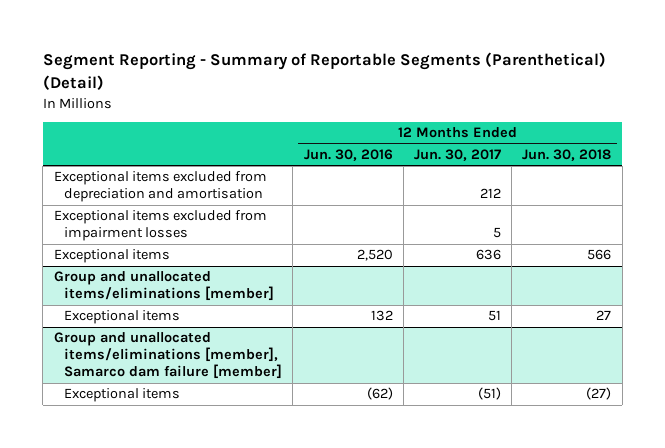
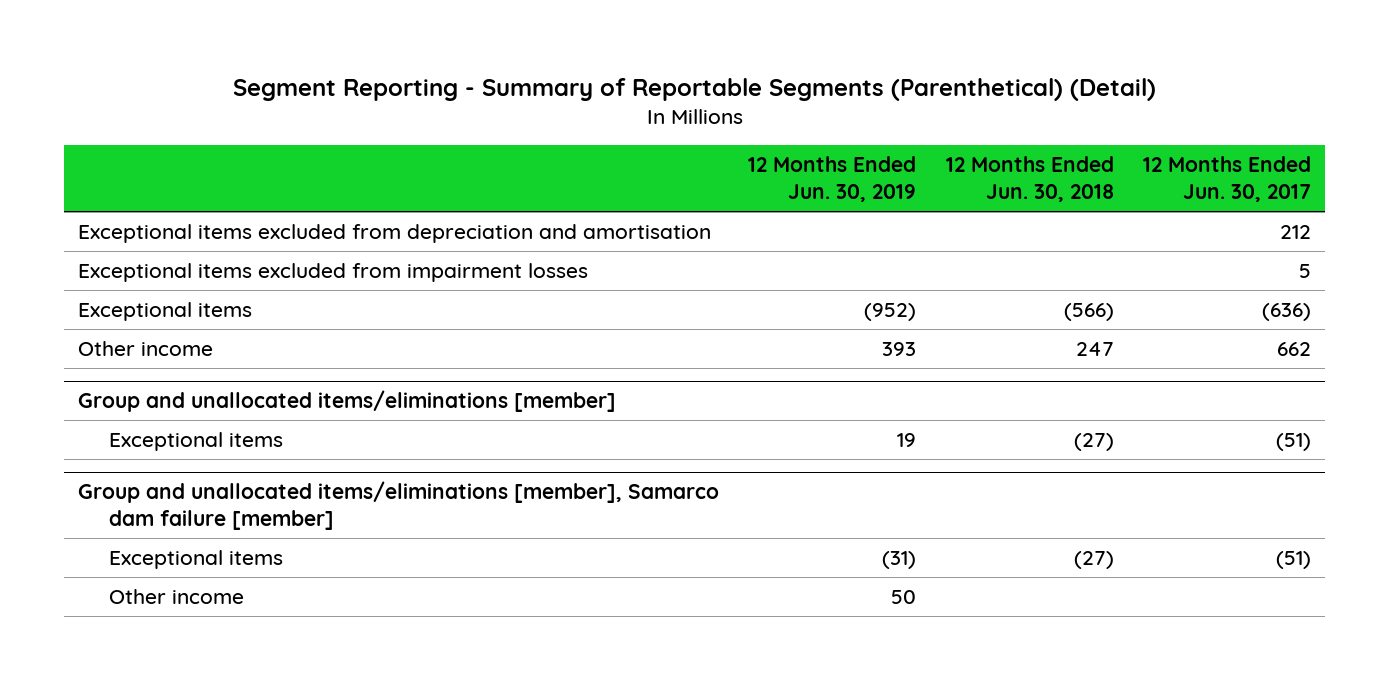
- | 12 Months Ended Jun. 30, 2016 | 12 Months Ended Jun. 30, 2017 | 12 Months Ended Jun. 30, 2018
+ | 12 Months Ended Jun. 30, 2019 | 12 Months Ended Jun. 30, 2018 | 12 Months Ended Jun. 30, 2017
- Exceptional items | 2,520 | 636 | 566
+ Exceptional items | (952) | (566) | (636)
+ Other income | 393 | 247 | 662
@ Group and unallocated items/eliminations [member]
- Exceptional items | 132 | 51 | 27
+ Exceptional items | 19 | (27) | (51)
@ Group and unallocated items/eliminations [member], Samarco dam failure [member]
+ Other income | 50 | |

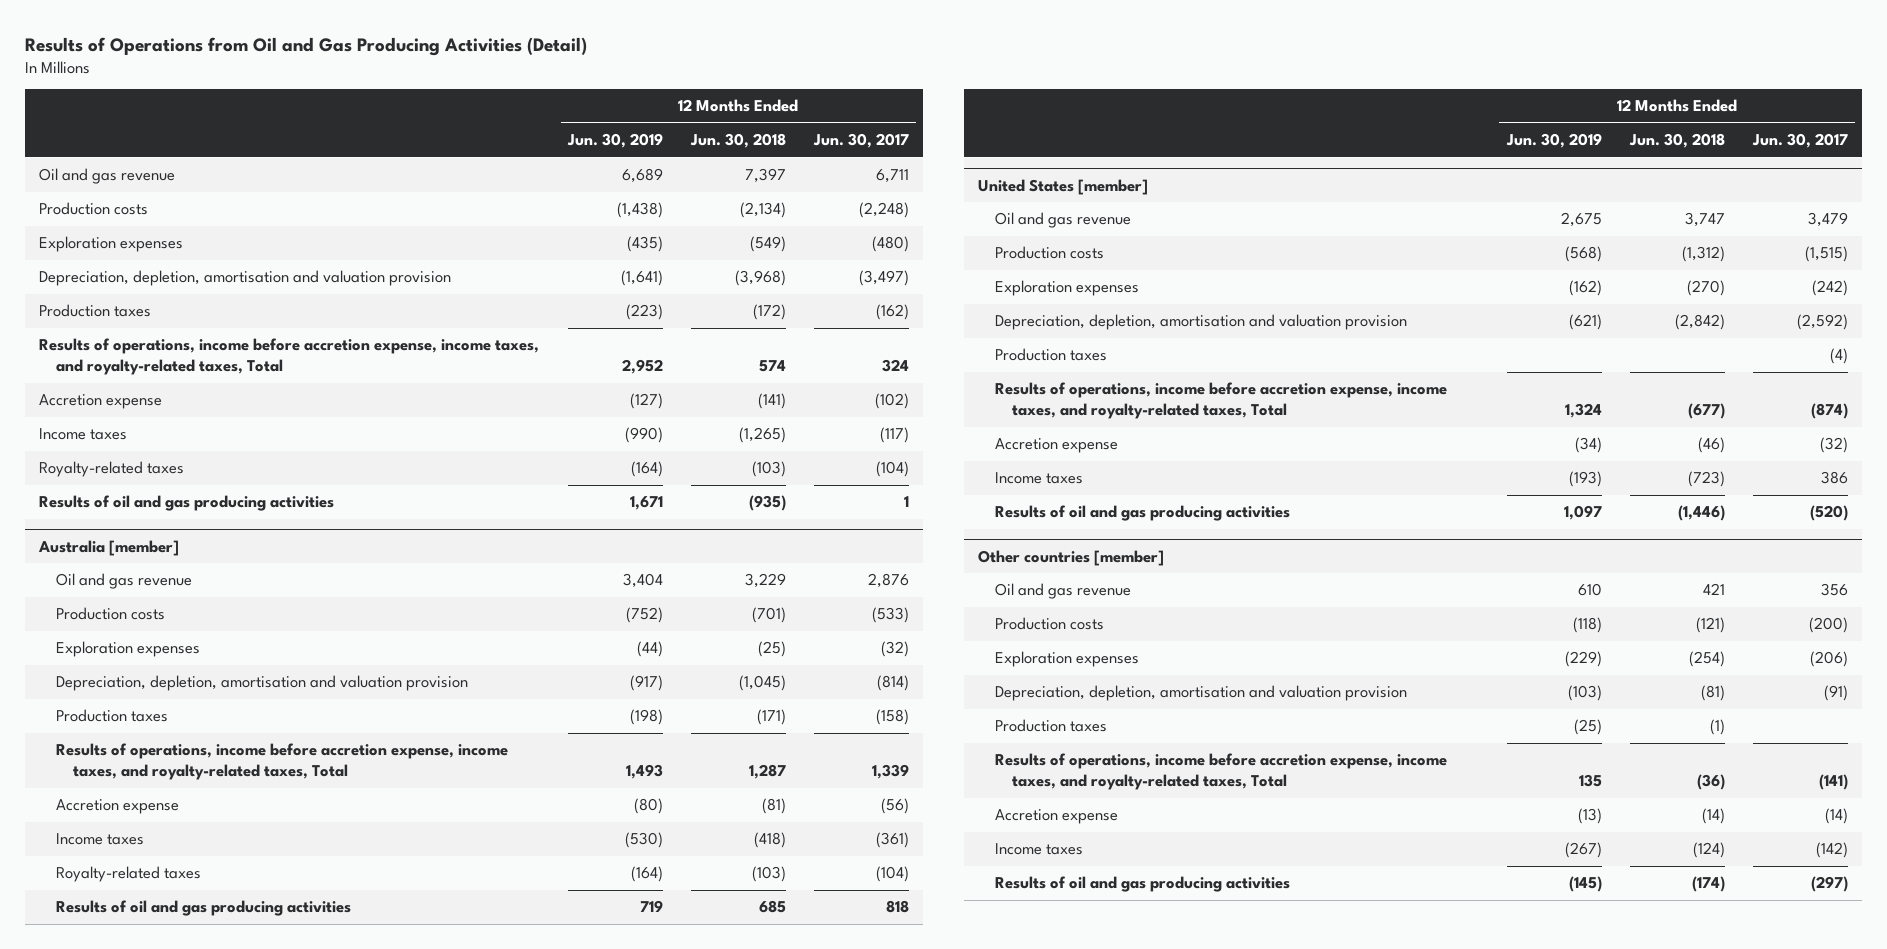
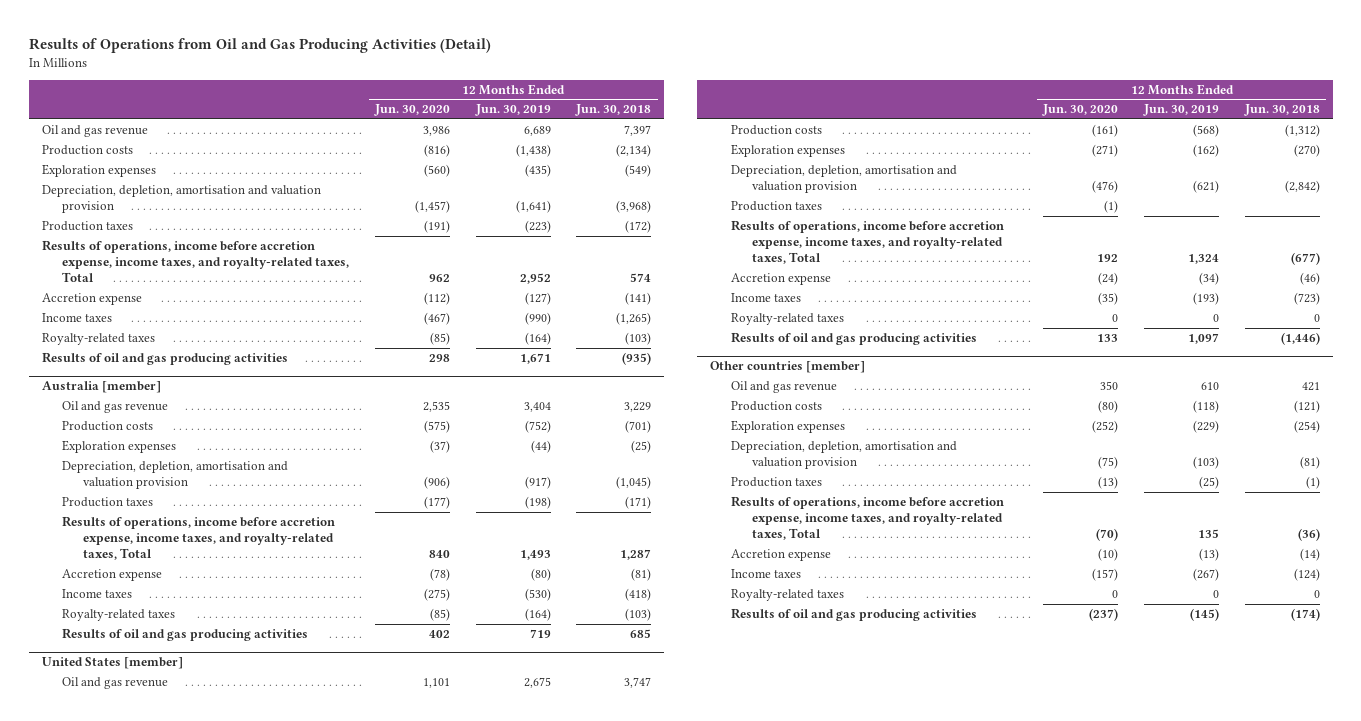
- | 12 Months Ended Jun. 30, 2019 | 12 Months Ended Jun. 30, 2018 | 12 Months Ended Jun. 30, 2017
+ | 12 Months Ended Jun. 30, 2020 | 12 Months Ended Jun. 30, 2019 | 12 Months Ended Jun. 30, 2018
@ United States [member]
+ Royalty-related taxes | 0 | 0 | 0
@ Other countries [member]
+ Royalty-related taxes | 0 | 0 | 0

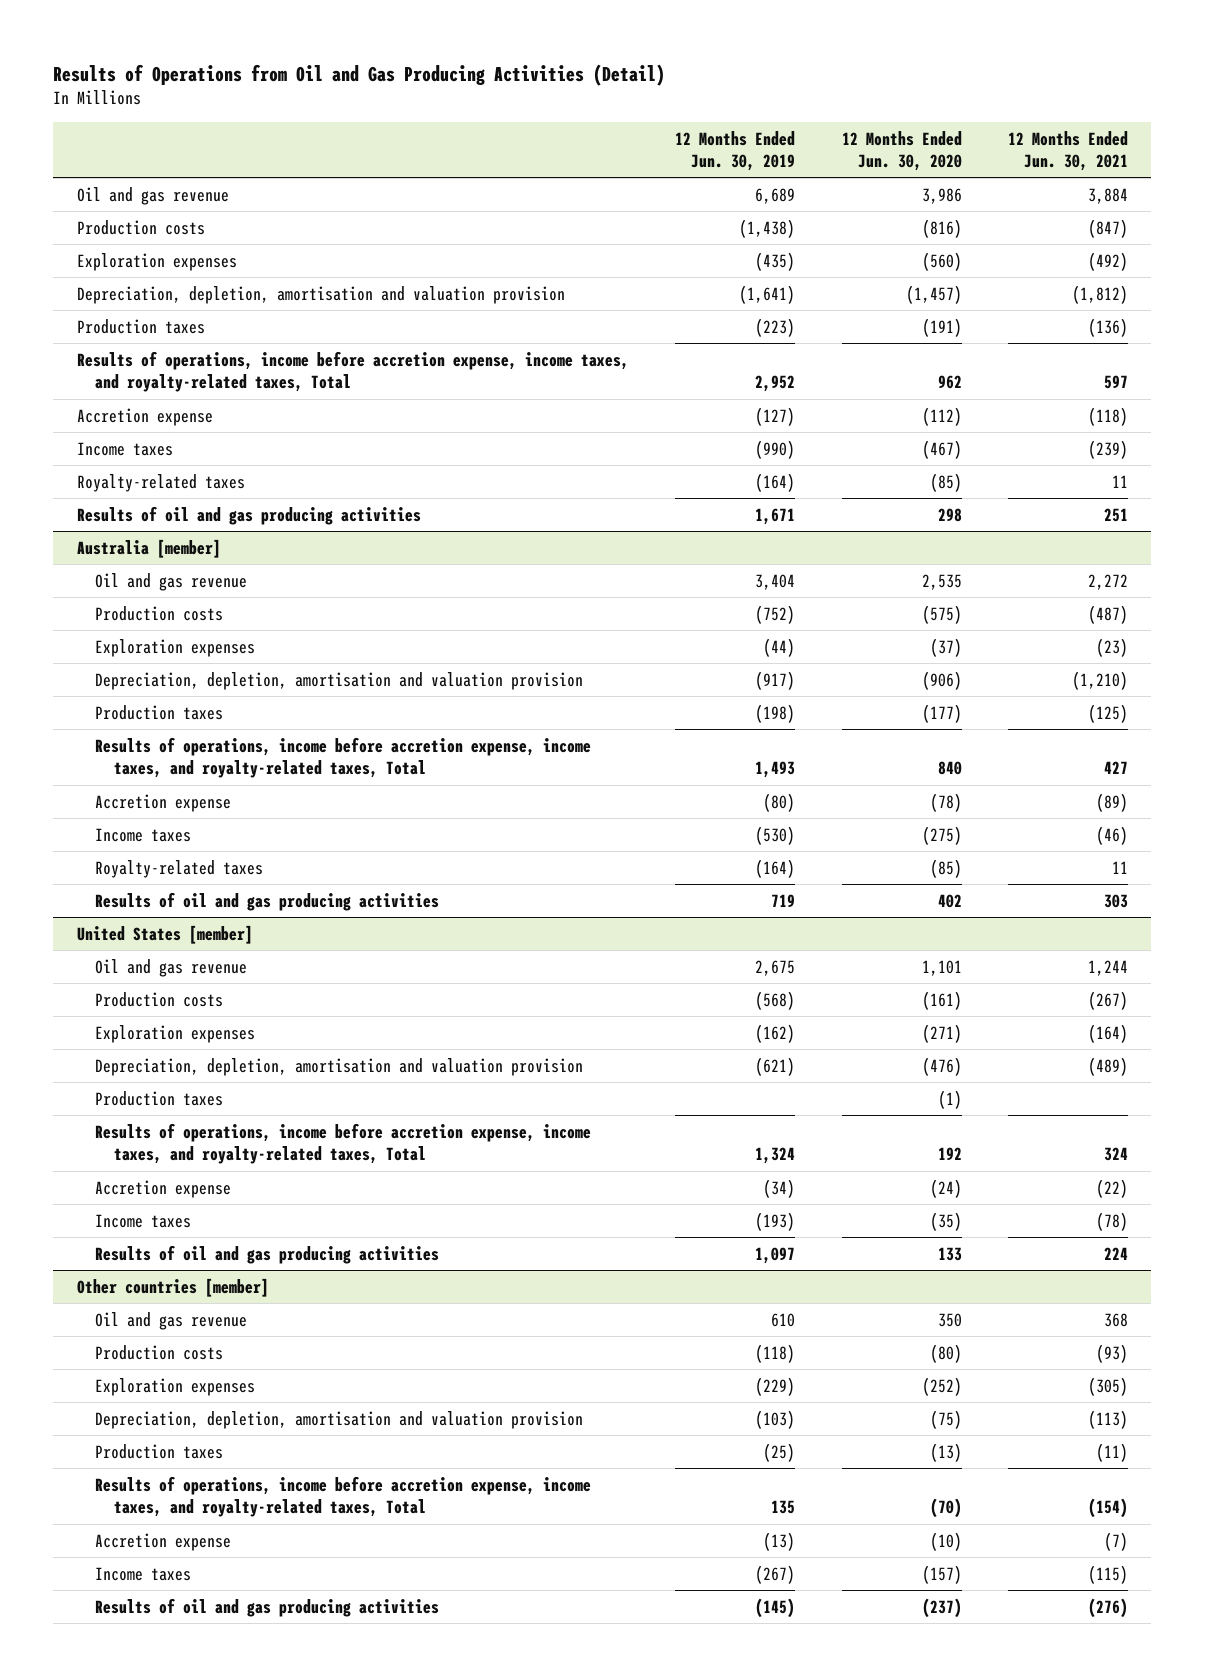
- | 12 Months Ended Jun. 30, 2020 | 12 Months Ended Jun. 30, 2019 | 12 Months Ended Jun. 30, 2018
+ | 12 Months Ended Jun. 30, 2019 | 12 Months Ended Jun. 30, 2020 | 12 Months Ended Jun. 30, 2021
@ United States [member]
- Royalty-related taxes | 0 | 0 | 0
@ Other countries [member]
- Royalty-related taxes | 0 | 0 | 0

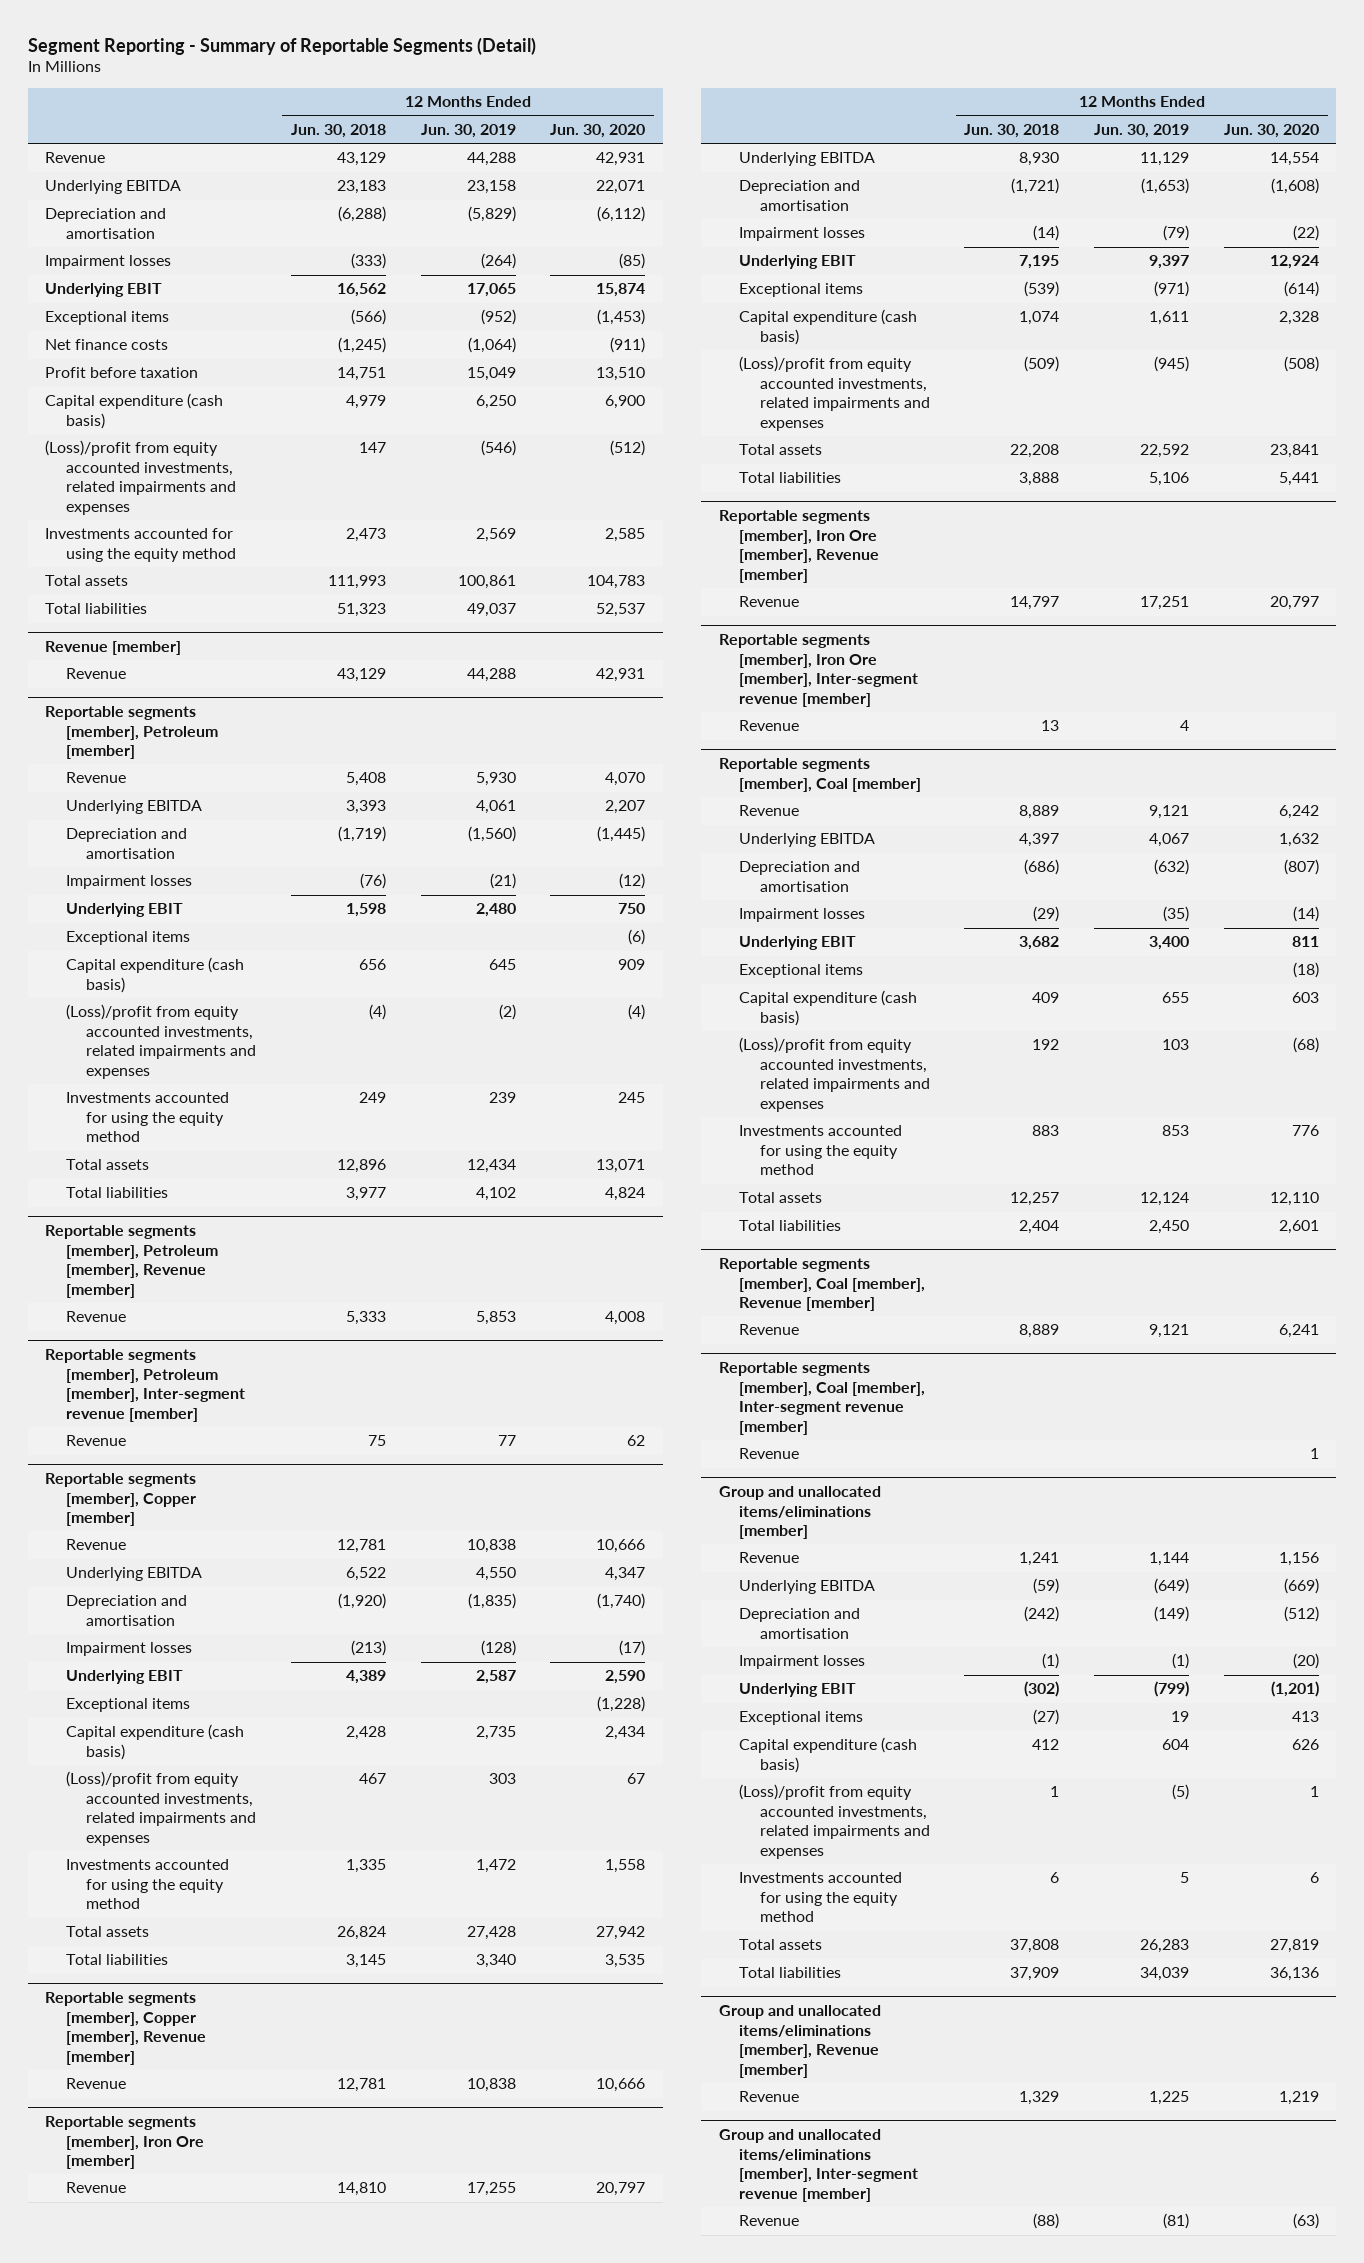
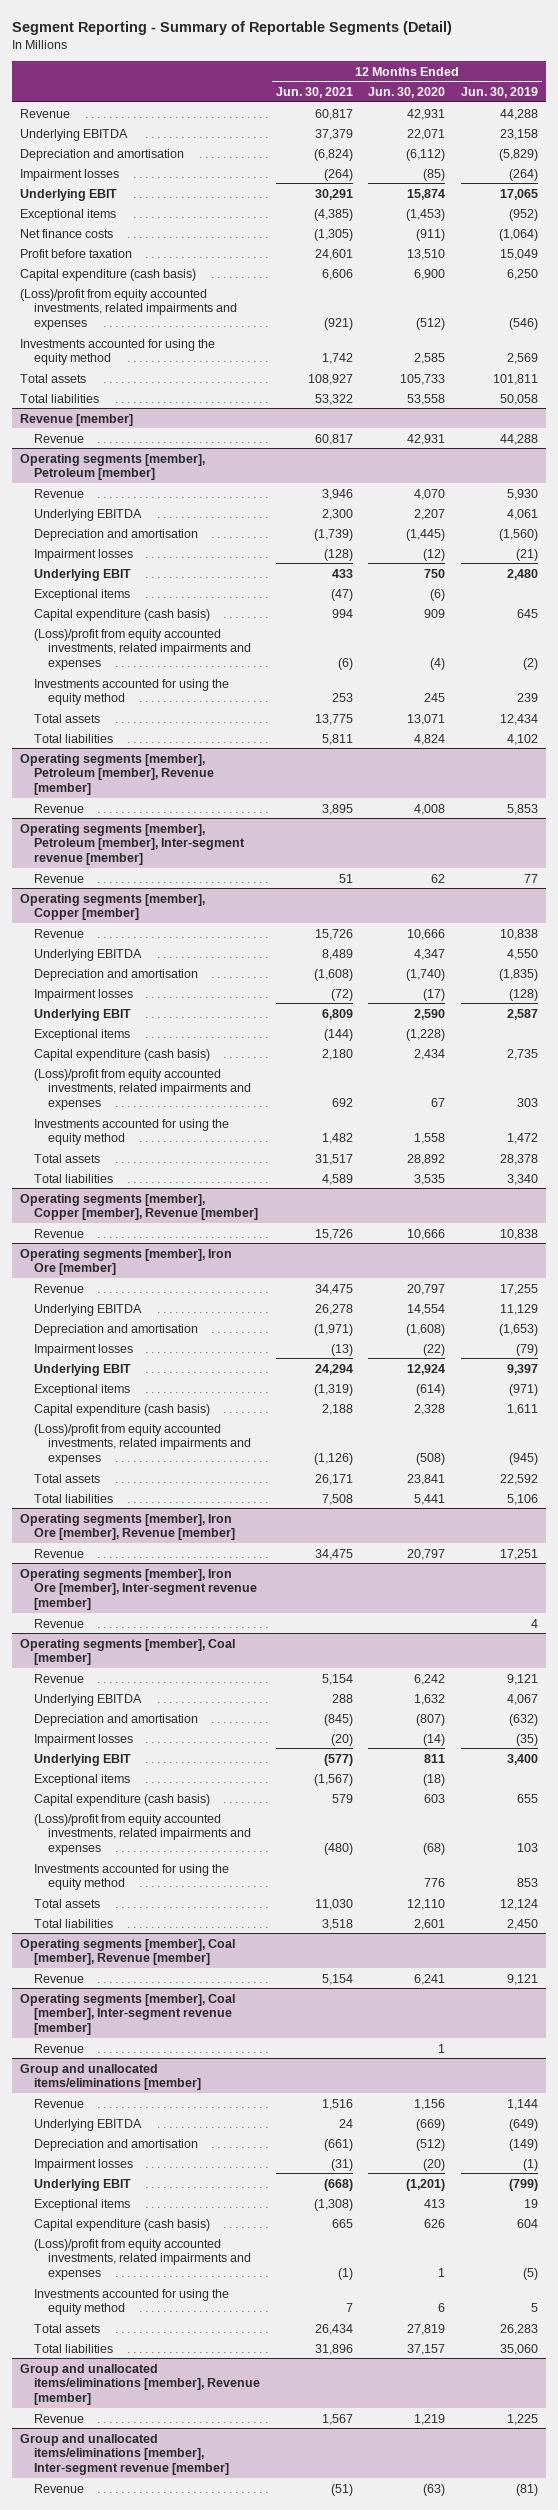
- | 12 Months Ended Jun. 30, 2018 | 12 Months Ended Jun. 30, 2019 | 12 Months Ended Jun. 30, 2020
+ | 12 Months Ended Jun. 30, 2021 | 12 Months Ended Jun. 30, 2020 | 12 Months Ended Jun. 30, 2019
- Total assets | 111,993 | 100,861 | 104,783
- Total liabilities | 51,323 | 49,037 | 52,537
+ Total assets | 108,927 | 105,733 | 101,811
+ Total liabilities | 53,322 | 53,558 | 50,058
- Reportable segments [member], Petroleum [member]
+ Operating segments [member], Petroleum [member]
- Reportable segments [member], Petroleum [member], Revenue [member]
+ Operating segments [member], Petroleum [member], Revenue [member]
- Reportable segments [member], Petroleum [member], Inter-segment revenue [member]
+ Operating segments [member], Petroleum [member], Inter-segment revenue [member]
- Reportable segments [member], Copper [member]
+ Operating segments [member], Copper [member]
- Total assets | 26,824 | 27,428 | 27,942
+ Total assets | 31,517 | 28,892 | 28,378
- Reportable segments [member], Copper [member], Revenue [member]
+ Operating segments [member], Copper [member], Revenue [member]
- Reportable segments [member], Iron Ore [member]
+ Operating segments [member], Iron Ore [member]
- Reportable segments [member], Iron Ore [member], Revenue [member]
+ Operating segments [member], Iron Ore [member], Revenue [member]
- Reportable segments [member], Iron Ore [member], Inter-segment revenue [member]
+ Operating segments [member], Iron Ore [member], Inter-segment revenue [member]
- Reportable segments [member], Coal [member]
+ Operating segments [member], Coal [member]
- Reportable segments [member], Coal [member], Revenue [member]
+ Operating segments [member], Coal [member], Revenue [member]
- Reportable segments [member], Coal [member], Inter-segment revenue [member]
+ Operating segments [member], Coal [member], Inter-segment revenue [member]
@ Group and unallocated items/eliminations [member]
- Total liabilities | 37,909 | 34,039 | 36,136
+ Total liabilities | 31,896 | 37,157 | 35,060

